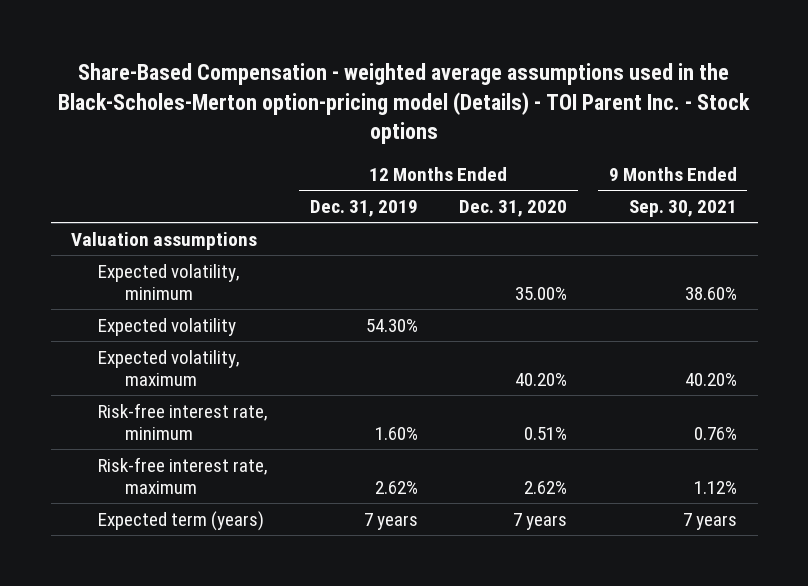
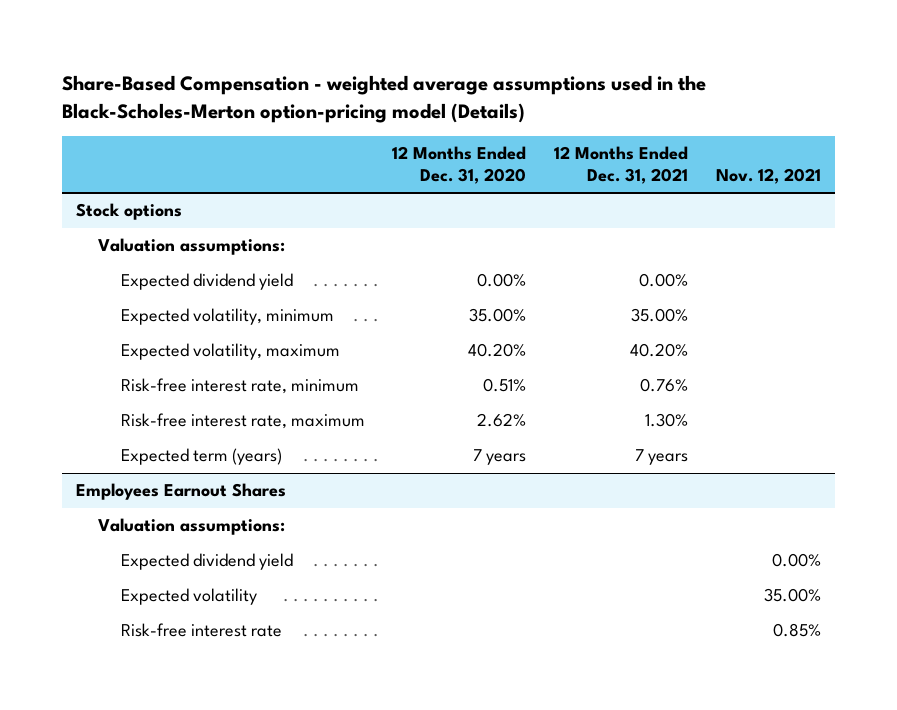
- Share-Based Compensation - weighted average assumptions used in the Black-Scholes-Merton option-pricing model (Details) - TOI Parent Inc. - Stock options
+ Share-Based Compensation - weighted average assumptions used in the Black-Scholes-Merton option-pricing model (Details)
- | 12 Months Ended Dec. 31, 2019 | 12 Months Ended Dec. 31, 2020 | 9 Months Ended Sep. 30, 2021
+ | 12 Months Ended Dec. 31, 2020 | 12 Months Ended Dec. 31, 2021 | Nov. 12, 2021
- Valuation assumptions
+ Stock options
+ Valuation assumptions:
+ Expected dividend yield | 0.00% | 0.00% |
- Expected volatility | 54.30% | |
+ Employees Earnout Shares
+ Valuation assumptions:
+ Expected dividend yield | | | 0.00%
+ Expected volatility | | | 35.00%
+ Risk-free interest rate | | | 0.85%

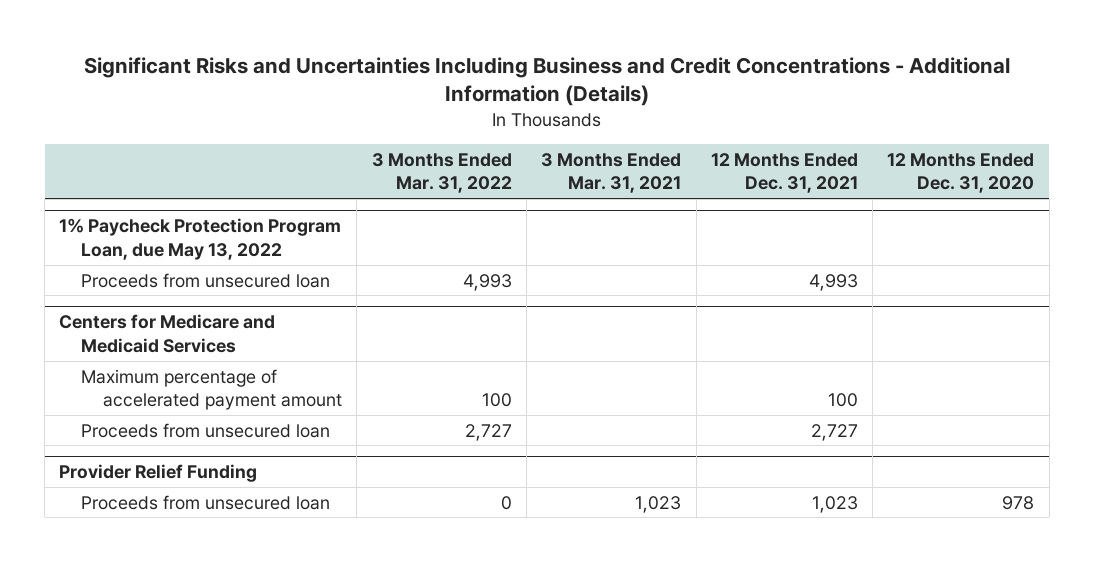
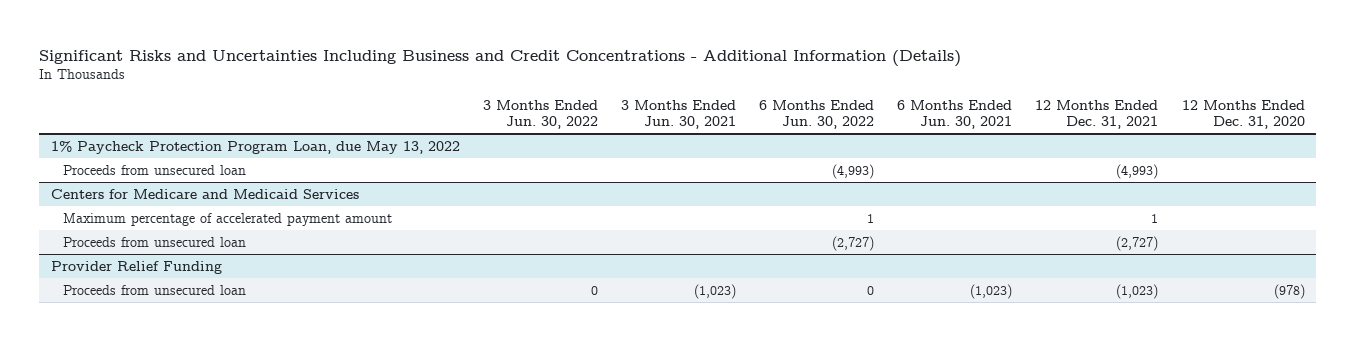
- | 3 Months Ended Mar. 31, 2022 | 3 Months Ended Mar. 31, 2021 | 12 Months Ended Dec. 31, 2021 | 12 Months Ended Dec. 31, 2020
+ | 3 Months Ended Jun. 30, 2022 | 3 Months Ended Jun. 30, 2021 | 6 Months Ended Jun. 30, 2022 | 6 Months Ended Jun. 30, 2021 | 12 Months Ended Dec. 31, 2021 | 12 Months Ended Dec. 31, 2020
@ 1% Paycheck Protection Program Loan, due May 13, 2022
- Proceeds from unsecured loan | 4,993 | | 4,993 |
+ Proceeds from unsecured loan | | | (4,993) | | (4,993) |
@ Centers for Medicare and Medicaid Services
- Maximum percentage of accelerated payment amount | 100 | | 100 |
- Proceeds from unsecured loan | 2,727 | | 2,727 |
+ Maximum percentage of accelerated payment amount | | | 1 | | 1 |
+ Proceeds from unsecured loan | | | (2,727) | | (2,727) |
@ Provider Relief Funding
- Proceeds from unsecured loan | 0 | 1,023 | 1,023 | 978
+ Proceeds from unsecured loan | 0 | (1,023) | 0 | (1,023) | (1,023) | (978)

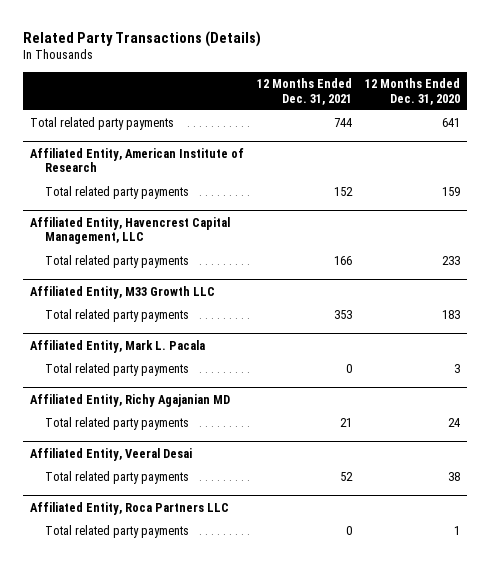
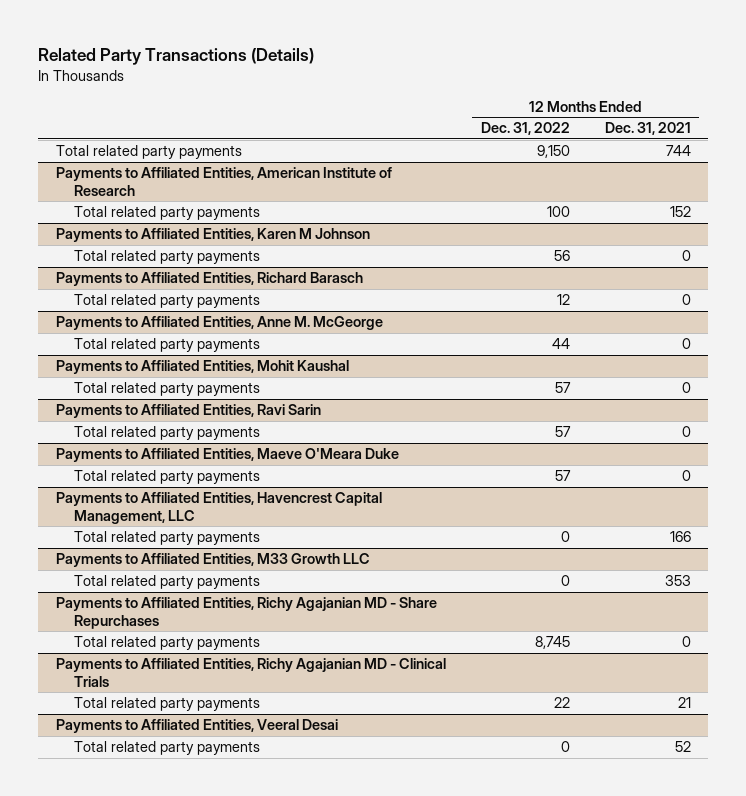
- | 12 Months Ended Dec. 31, 2021 | 12 Months Ended Dec. 31, 2020
+ | 12 Months Ended Dec. 31, 2022 | 12 Months Ended Dec. 31, 2021
- Affiliated Entity, American Institute of Research
+ Payments to Affiliated Entities, American Institute of Research
- Affiliated Entity, Havencrest Capital Management, LLC
+ Payments to Affiliated Entities, Karen M Johnson
+ Total related party payments | 56 | 0
+ Payments to Affiliated Entities, Richard Barasch
+ Total related party payments | 12 | 0
+ Payments to Affiliated Entities, Anne M. McGeorge
+ Total related party payments | 44 | 0
+ Payments to Affiliated Entities, Mohit Kaushal
+ Total related party payments | 57 | 0
+ Payments to Affiliated Entities, Ravi Sarin
+ Total related party payments | 57 | 0
+ Payments to Affiliated Entities, Maeve O'Meara Duke
+ Total related party payments | 57 | 0
+ Payments to Affiliated Entities, Havencrest Capital Management, LLC
- Affiliated Entity, M33 Growth LLC
+ Payments to Affiliated Entities, M33 Growth LLC
- Affiliated Entity, Mark L. Pacala
+ Payments to Affiliated Entities, Richy Agajanian MD - Share Repurchases
- Affiliated Entity, Richy Agajanian MD
+ Payments to Affiliated Entities, Richy Agajanian MD - Clinical Trials
- Affiliated Entity, Veeral Desai
+ Payments to Affiliated Entities, Veeral Desai
- Affiliated Entity, Roca Partners LLC
- Total related party payments | 0 | 1

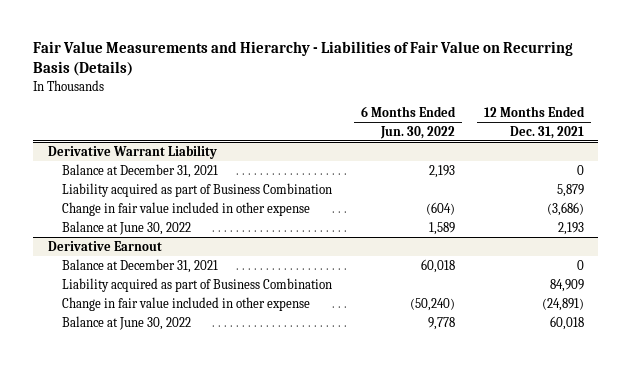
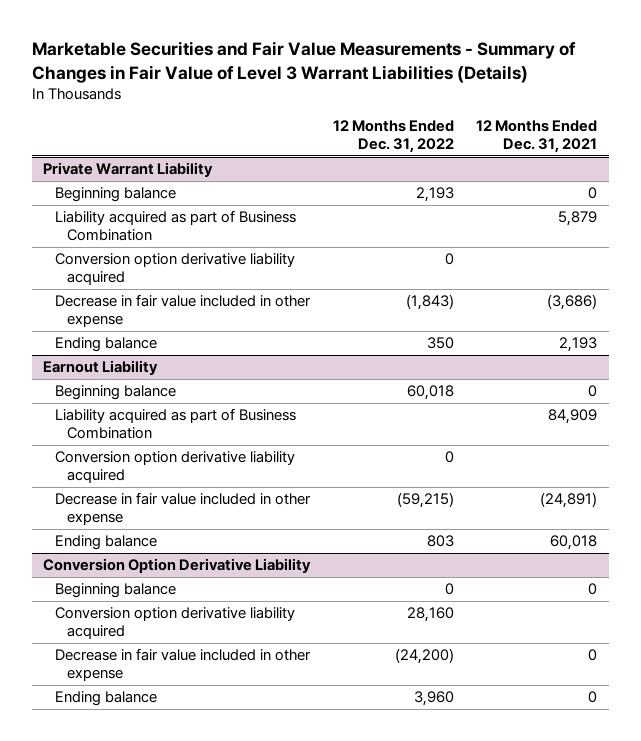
- Fair Value Measurements and Hierarchy - Liabilities of Fair Value on Recurring Basis (Details)
+ Marketable Securities and Fair Value Measurements - Summary of Changes in Fair Value of Level 3 Warrant Liabilities (Details)
- | 6 Months Ended Jun. 30, 2022 | 12 Months Ended Dec. 31, 2021
+ | 12 Months Ended Dec. 31, 2022 | 12 Months Ended Dec. 31, 2021
- Derivative Warrant Liability
- Balance at December 31, 2021 | 2,193 | 0
+ Private Warrant Liability
+ Beginning balance | 2,193 | 0
- Change in fair value included in other expense | (604) | (3,686)
- Balance at June 30, 2022 | 1,589 | 2,193
- Derivative Earnout
- Balance at December 31, 2021 | 60,018 | 0
+ Conversion option derivative liability acquired | 0 |
+ Decrease in fair value included in other expense | (1,843) | (3,686)
+ Ending balance | 350 | 2,193
+ Earnout Liability
+ Beginning balance | 60,018 | 0
- Change in fair value included in other expense | (50,240) | (24,891)
- Balance at June 30, 2022 | 9,778 | 60,018
+ Conversion option derivative liability acquired | 0 |
+ Decrease in fair value included in other expense | (59,215) | (24,891)
+ Ending balance | 803 | 60,018
+ Conversion Option Derivative Liability
+ Beginning balance | 0 | 0
+ Conversion option derivative liability acquired | 28,160 |
+ Decrease in fair value included in other expense | (24,200) | 0
+ Ending balance | 3,960 | 0

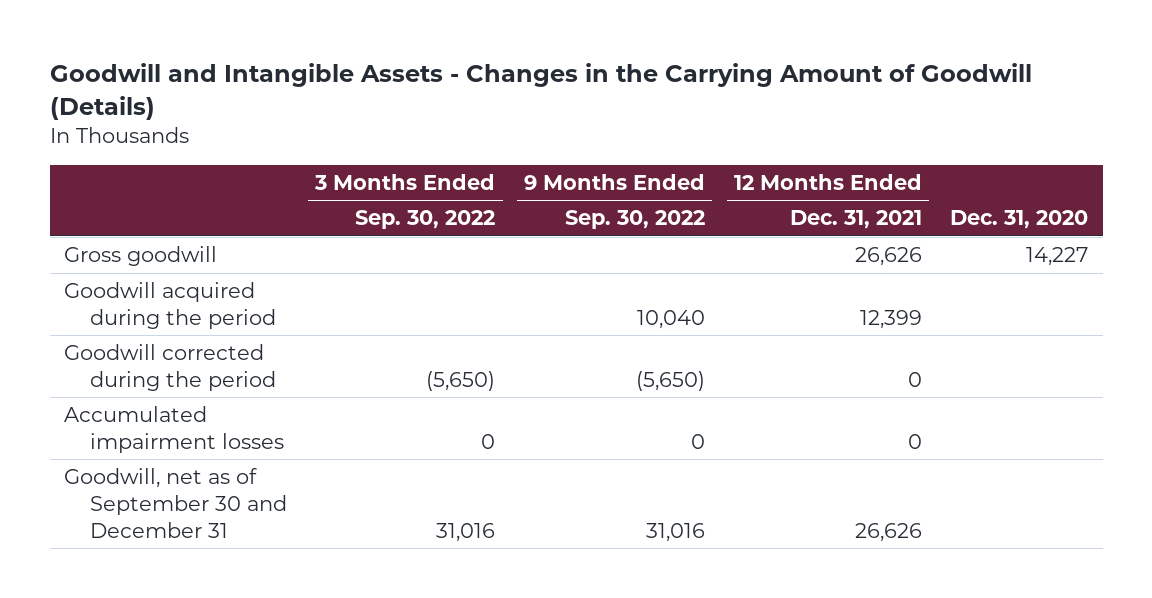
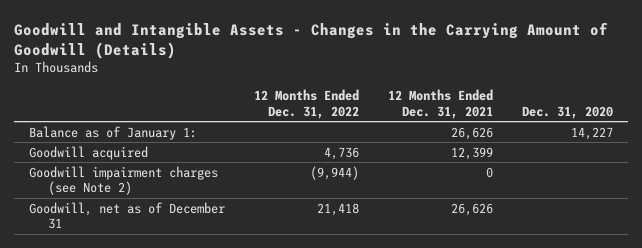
- | 3 Months Ended Sep. 30, 2022 | 9 Months Ended Sep. 30, 2022 | 12 Months Ended Dec. 31, 2021 | Dec. 31, 2020
+ | 12 Months Ended Dec. 31, 2022 | 12 Months Ended Dec. 31, 2021 | Dec. 31, 2020
- Gross goodwill | | | 26,626 | 14,227
- Goodwill acquired during the period | | 10,040 | 12,399 |
- Goodwill corrected during the period | (5,650) | (5,650) | 0 |
- Accumulated impairment losses | 0 | 0 | 0 |
- Goodwill, net as of September 30 and December 31 | 31,016 | 31,016 | 26,626 |
+ Balance as of January 1: | | 26,626 | 14,227
+ Goodwill acquired | 4,736 | 12,399 |
+ Goodwill impairment charges (see Note 2) | (9,944) | 0 |
+ Goodwill, net as of December 31 | 21,418 | 26,626 |

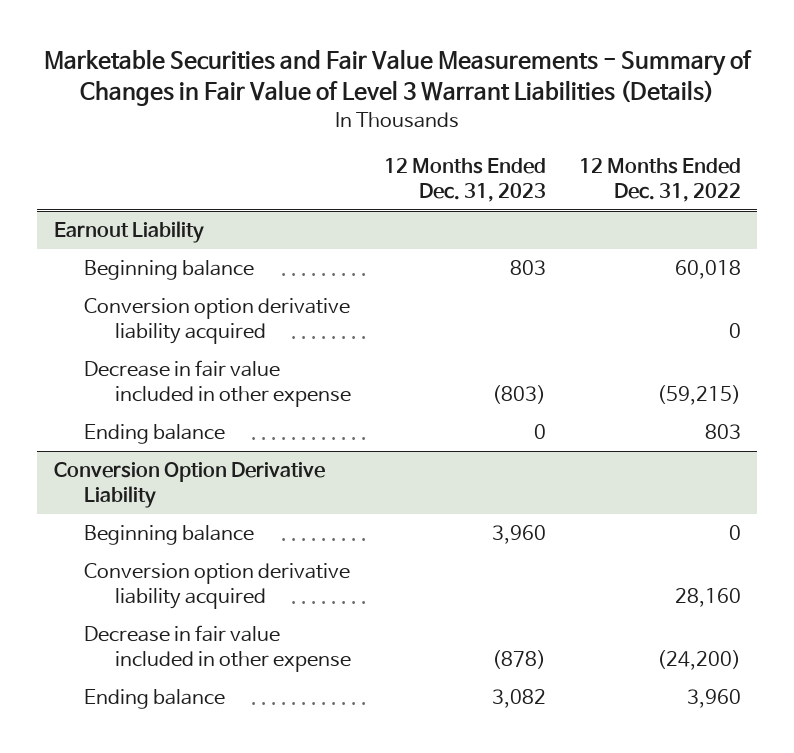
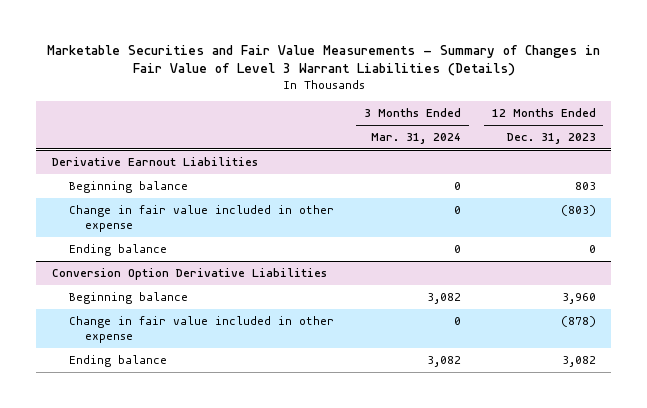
- | 12 Months Ended Dec. 31, 2023 | 12 Months Ended Dec. 31, 2022
+ | 3 Months Ended Mar. 31, 2024 | 12 Months Ended Dec. 31, 2023
- Earnout Liability
+ Derivative Earnout Liabilities
- Conversion option derivative liability acquired | | 0
- Decrease in fair value included in other expense | (803) | (59,215)
+ Change in fair value included in other expense | 0 | (803)
- Conversion Option Derivative Liability
+ Conversion Option Derivative Liabilities
- Conversion option derivative liability acquired | | 28,160
- Decrease in fair value included in other expense | (878) | (24,200)
+ Change in fair value included in other expense | 0 | (878)

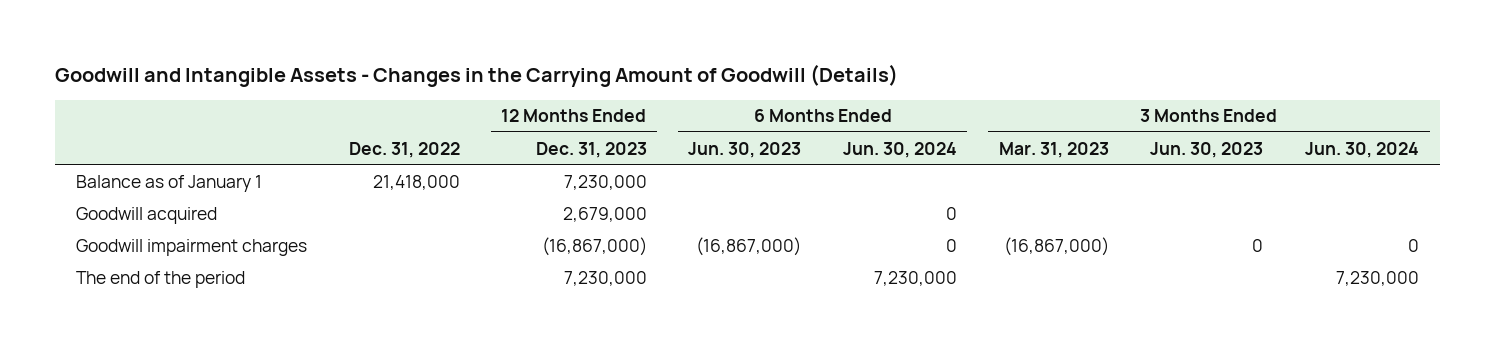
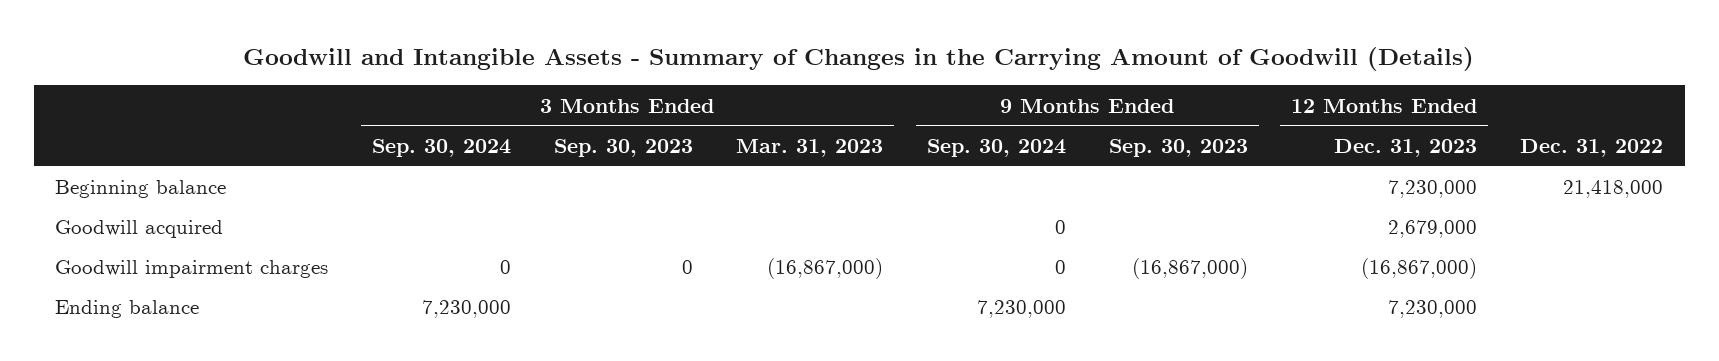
- Goodwill and Intangible Assets - Changes in the Carrying Amount of Goodwill (Details)
+ Goodwill and Intangible Assets - Summary of Changes in the Carrying Amount of Goodwill (Details)
- | Dec. 31, 2022 | 12 Months Ended Dec. 31, 2023 | 6 Months Ended Jun. 30, 2023 | 6 Months Ended Jun. 30, 2024 | 3 Months Ended Mar. 31, 2023 | 3 Months Ended Jun. 30, 2023 | 3 Months Ended Jun. 30, 2024
+ | 3 Months Ended Sep. 30, 2024 | 3 Months Ended Sep. 30, 2023 | 3 Months Ended Mar. 31, 2023 | 9 Months Ended Sep. 30, 2024 | 9 Months Ended Sep. 30, 2023 | 12 Months Ended Dec. 31, 2023 | Dec. 31, 2022
- Balance as of January 1 | 21,418,000 | 7,230,000 | | | | |
+ Beginning balance | | | | | | 7,230,000 | 21,418,000
- The end of the period | | 7,230,000 | | 7,230,000 | | | 7,230,000
+ Ending balance | 7,230,000 | | | 7,230,000 | | 7,230,000 |

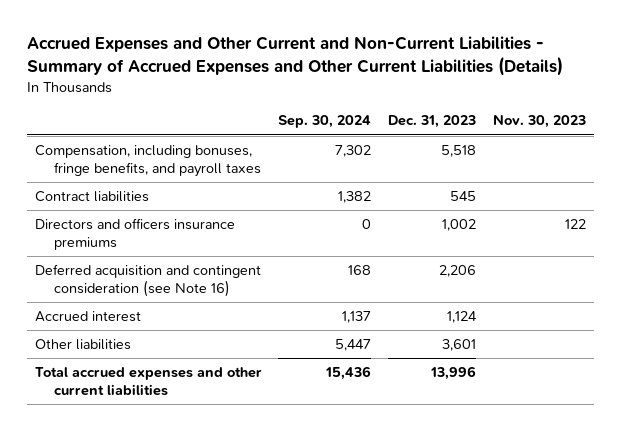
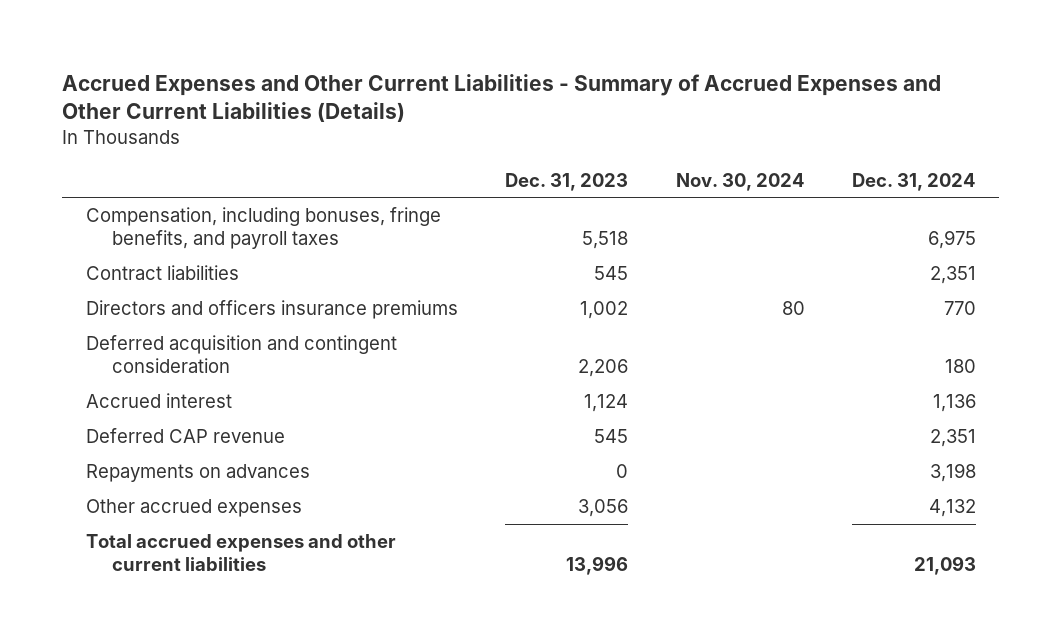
- Accrued Expenses and Other Current and Non-Current Liabilities - Summary of Accrued Expenses and Other Current Liabilities (Details)
+ Accrued Expenses and Other Current Liabilities - Summary of Accrued Expenses and Other Current Liabilities (Details)
- | Sep. 30, 2024 | Dec. 31, 2023 | Nov. 30, 2023
+ | Dec. 31, 2023 | Nov. 30, 2024 | Dec. 31, 2024
- Deferred acquisition and contingent consideration (see Note 16) | 168 | 2,206 |
+ Deferred acquisition and contingent consideration | 2,206 | | 180
- Other liabilities | 5,447 | 3,601 |
+ Deferred CAP revenue | 545 | | 2,351
+ Repayments on advances | 0 | | 3,198
+ Other accrued expenses | 3,056 | | 4,132

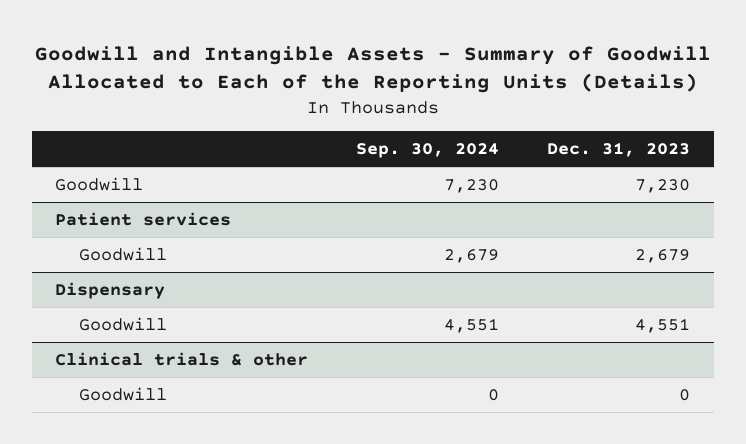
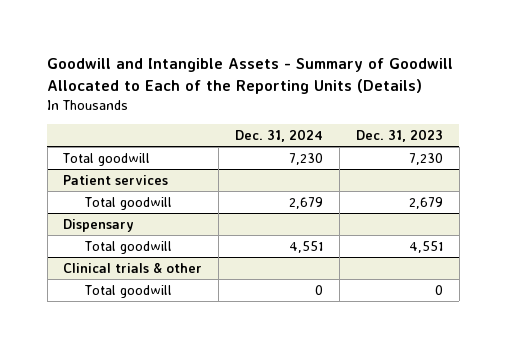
- | Sep. 30, 2024 | Dec. 31, 2023
+ | Dec. 31, 2024 | Dec. 31, 2023
- Goodwill | 7,230 | 7,230
+ Total goodwill | 7,230 | 7,230
@ Patient services
- Goodwill | 2,679 | 2,679
+ Total goodwill | 2,679 | 2,679
@ Dispensary
- Goodwill | 4,551 | 4,551
+ Total goodwill | 4,551 | 4,551
@ Clinical trials & other
- Goodwill | 0 | 0
+ Total goodwill | 0 | 0

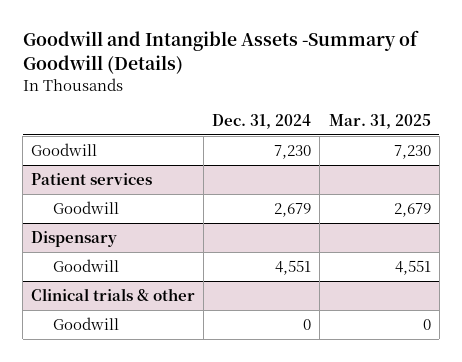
- Goodwill and Intangible Assets - Summary of Goodwill Allocated to Each of the Reporting Units (Details)
+ Goodwill and Intangible Assets -Summary of Goodwill (Details)
- | Dec. 31, 2024 | Dec. 31, 2023
+ | Dec. 31, 2024 | Mar. 31, 2025
- Total goodwill | 7,230 | 7,230
+ Goodwill | 7,230 | 7,230
@ Patient services
- Total goodwill | 2,679 | 2,679
+ Goodwill | 2,679 | 2,679
@ Dispensary
- Total goodwill | 4,551 | 4,551
+ Goodwill | 4,551 | 4,551
@ Clinical trials & other
- Total goodwill | 0 | 0
+ Goodwill | 0 | 0

